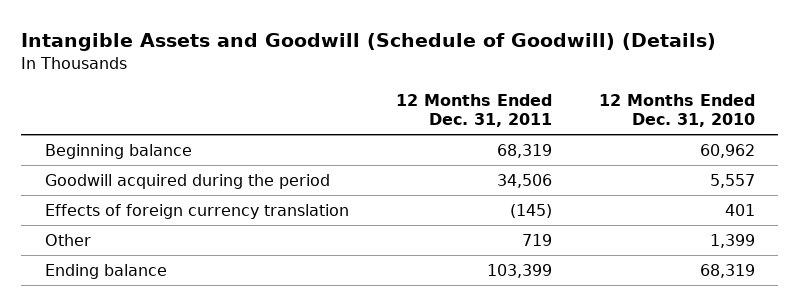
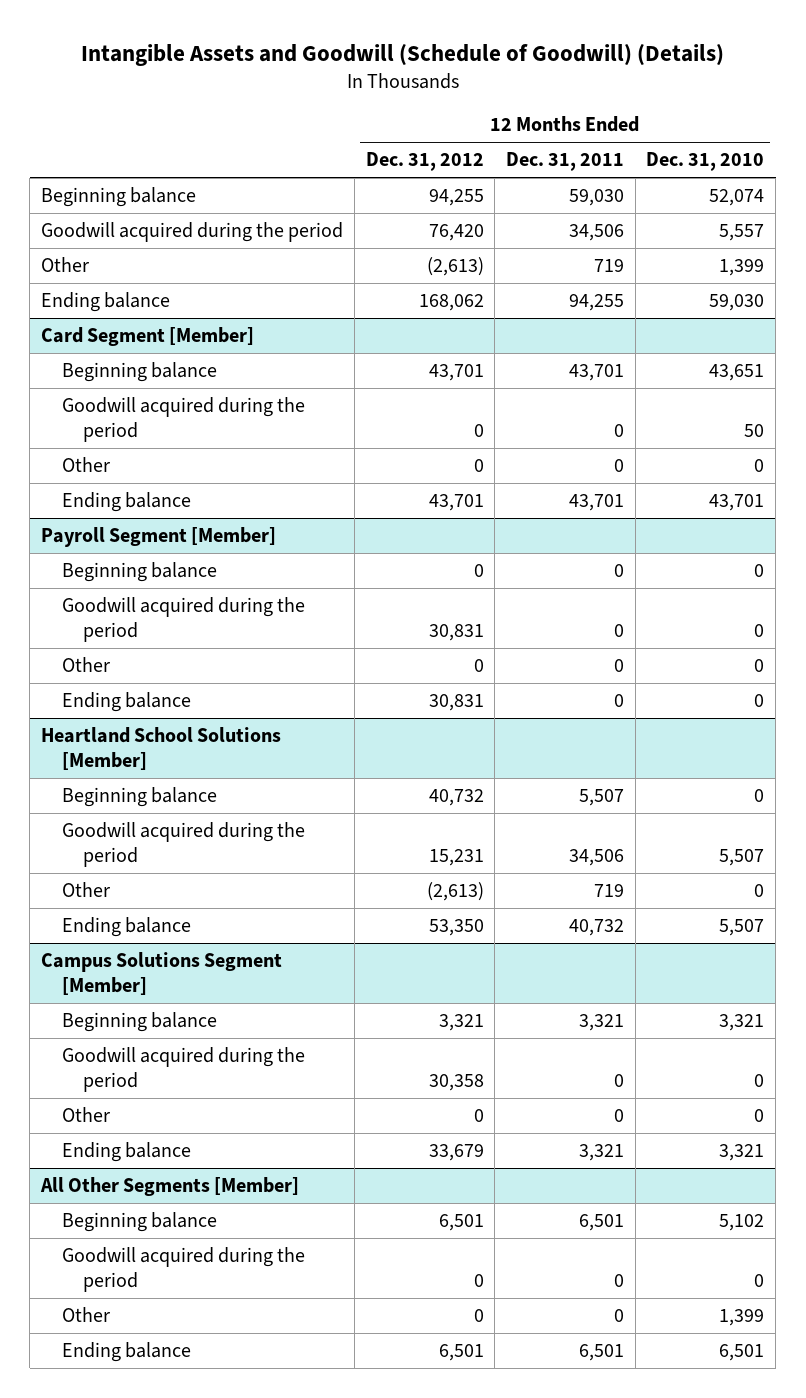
- | 12 Months Ended Dec. 31, 2011 | 12 Months Ended Dec. 31, 2010
+ | 12 Months Ended Dec. 31, 2012 | 12 Months Ended Dec. 31, 2011 | 12 Months Ended Dec. 31, 2010
- Beginning balance | 68,319 | 60,962
+ Beginning balance | 94,255 | 59,030 | 52,074
- Effects of foreign currency translation | (145) | 401
- Ending balance | 103,399 | 68,319
+ Ending balance | 168,062 | 94,255 | 59,030
+ Card Segment [Member]
+ Beginning balance | 43,701 | 43,701 | 43,651
+ Goodwill acquired during the period | 0 | 0 | 50
+ Other | 0 | 0 | 0
+ Ending balance | 43,701 | 43,701 | 43,701
+ Payroll Segment [Member]
+ Beginning balance | 0 | 0 | 0
+ Goodwill acquired during the period | 30,831 | 0 | 0
+ Other | 0 | 0 | 0
+ Ending balance | 30,831 | 0 | 0
+ Heartland School Solutions [Member]
+ Beginning balance | 40,732 | 5,507 | 0
+ Goodwill acquired during the period | 15,231 | 34,506 | 5,507
+ Other | (2,613) | 719 | 0
+ Ending balance | 53,350 | 40,732 | 5,507
+ Campus Solutions Segment [Member]
+ Beginning balance | 3,321 | 3,321 | 3,321
+ Goodwill acquired during the period | 30,358 | 0 | 0
+ Other | 0 | 0 | 0
+ Ending balance | 33,679 | 3,321 | 3,321
+ All Other Segments [Member]
+ Beginning balance | 6,501 | 6,501 | 5,102
+ Goodwill acquired during the period | 0 | 0 | 0
+ Other | 0 | 0 | 1,399
+ Ending balance | 6,501 | 6,501 | 6,501

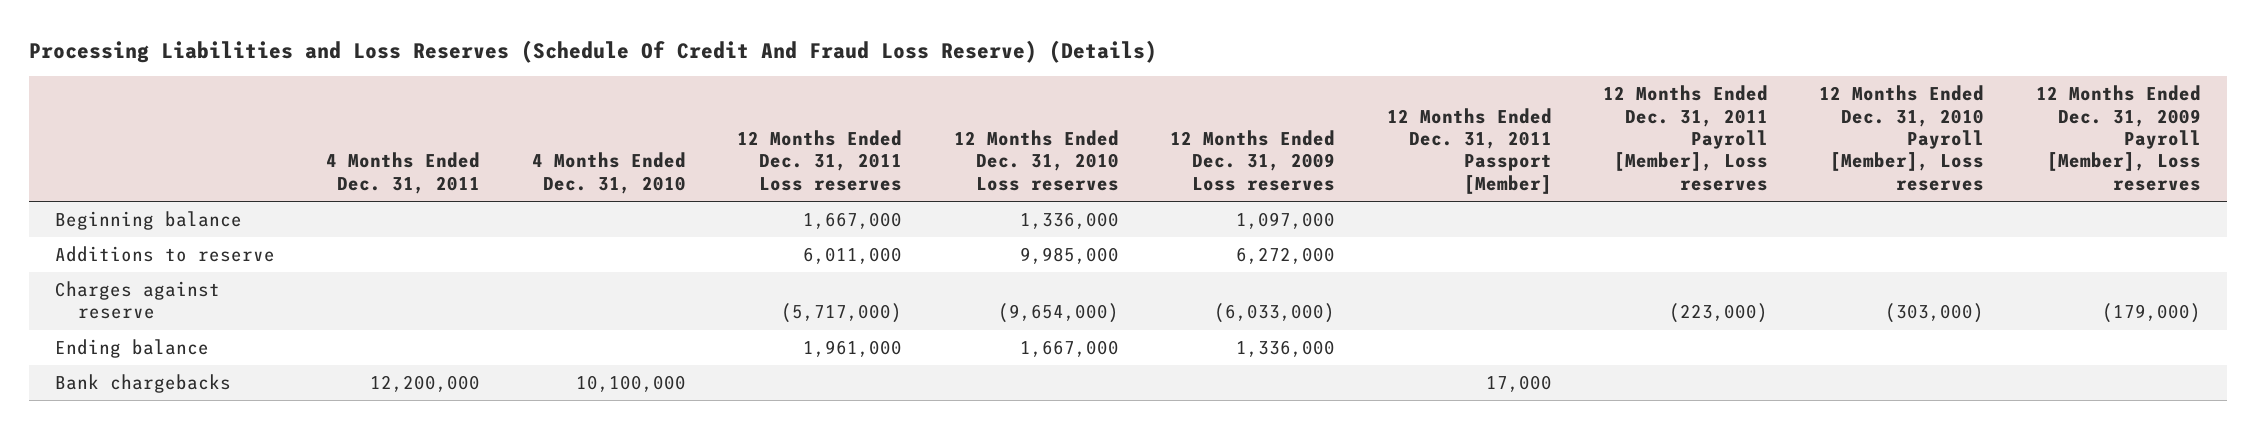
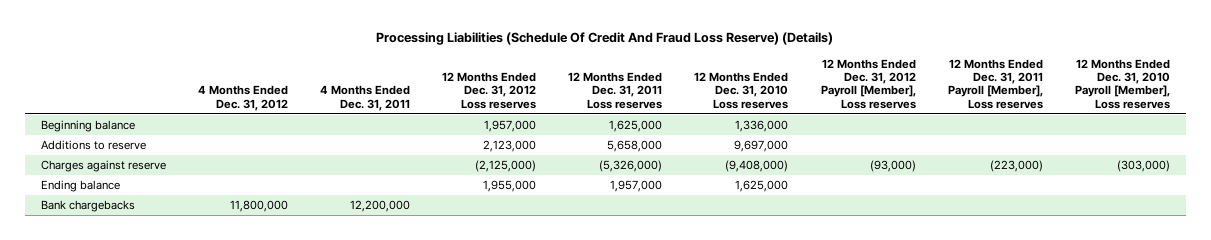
- Processing Liabilities and Loss Reserves (Schedule Of Credit And Fraud Loss Reserve) (Details)
+ Processing Liabilities (Schedule Of Credit And Fraud Loss Reserve) (Details)
- | 4 Months Ended Dec. 31, 2011 | 4 Months Ended Dec. 31, 2010 | 12 Months Ended Dec. 31, 2011 Loss reserves | 12 Months Ended Dec. 31, 2010 Loss reserves | 12 Months Ended Dec. 31, 2009 Loss reserves | 12 Months Ended Dec. 31, 2011 Passport [Member] | 12 Months Ended Dec. 31, 2011 Payroll [Member], Loss reserves | 12 Months Ended Dec. 31, 2010 Payroll [Member], Loss reserves | 12 Months Ended Dec. 31, 2009 Payroll [Member], Loss reserves
+ | 4 Months Ended Dec. 31, 2012 | 4 Months Ended Dec. 31, 2011 | 12 Months Ended Dec. 31, 2012 Loss reserves | 12 Months Ended Dec. 31, 2011 Loss reserves | 12 Months Ended Dec. 31, 2010 Loss reserves | 12 Months Ended Dec. 31, 2012 Payroll [Member], Loss reserves | 12 Months Ended Dec. 31, 2011 Payroll [Member], Loss reserves | 12 Months Ended Dec. 31, 2010 Payroll [Member], Loss reserves
- Beginning balance | | | 1,667,000 | 1,336,000 | 1,097,000 | | | |
- Additions to reserve | | | 6,011,000 | 9,985,000 | 6,272,000 | | | |
- Charges against reserve | | | (5,717,000) | (9,654,000) | (6,033,000) | | (223,000) | (303,000) | (179,000)
- Ending balance | | | 1,961,000 | 1,667,000 | 1,336,000 | | | |
+ Beginning balance | | | 1,957,000 | 1,625,000 | 1,336,000 | | |
+ Additions to reserve | | | 2,123,000 | 5,658,000 | 9,697,000 | | |
+ Charges against reserve | | | (2,125,000) | (5,326,000) | (9,408,000) | (93,000) | (223,000) | (303,000)
+ Ending balance | | | 1,955,000 | 1,957,000 | 1,625,000 | | |

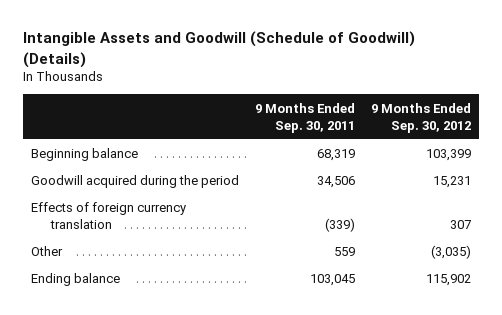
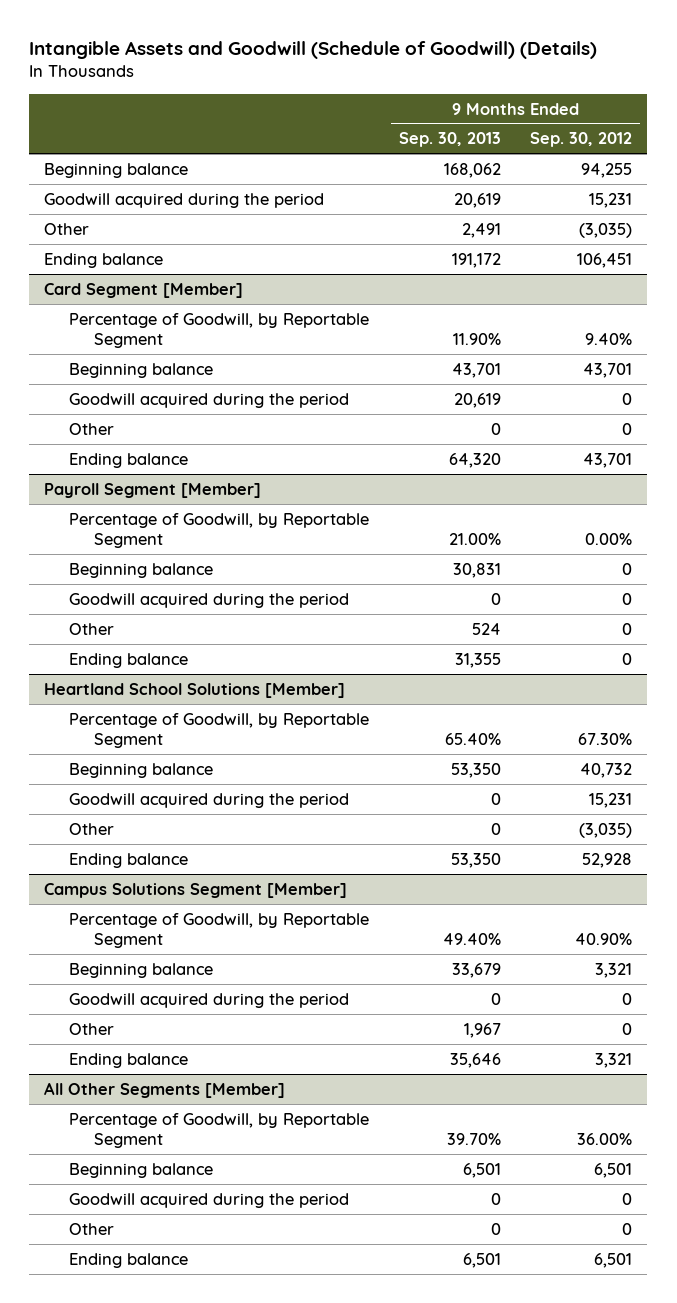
- | 9 Months Ended Sep. 30, 2011 | 9 Months Ended Sep. 30, 2012
+ | 9 Months Ended Sep. 30, 2013 | 9 Months Ended Sep. 30, 2012
- Beginning balance | 68,319 | 103,399
+ Beginning balance | 168,062 | 94,255
- Effects of foreign currency translation | (339) | 307
- Ending balance | 103,045 | 115,902
+ Ending balance | 191,172 | 106,451
+ Card Segment [Member]
+ Percentage of Goodwill, by Reportable Segment | 11.90% | 9.40%
+ Beginning balance | 43,701 | 43,701
+ Goodwill acquired during the period | 20,619 | 0
+ Other | 0 | 0
+ Ending balance | 64,320 | 43,701
+ Payroll Segment [Member]
+ Percentage of Goodwill, by Reportable Segment | 21.00% | 0.00%
+ Beginning balance | 30,831 | 0
+ Goodwill acquired during the period | 0 | 0
+ Other | 524 | 0
+ Ending balance | 31,355 | 0
+ Heartland School Solutions [Member]
+ Percentage of Goodwill, by Reportable Segment | 65.40% | 67.30%
+ Beginning balance | 53,350 | 40,732
+ Goodwill acquired during the period | 0 | 15,231
+ Other | 0 | (3,035)
+ Ending balance | 53,350 | 52,928
+ Campus Solutions Segment [Member]
+ Percentage of Goodwill, by Reportable Segment | 49.40% | 40.90%
+ Beginning balance | 33,679 | 3,321
+ Goodwill acquired during the period | 0 | 0
+ Other | 1,967 | 0
+ Ending balance | 35,646 | 3,321
+ All Other Segments [Member]
+ Percentage of Goodwill, by Reportable Segment | 39.70% | 36.00%
+ Beginning balance | 6,501 | 6,501
+ Goodwill acquired during the period | 0 | 0
+ Other | 0 | 0
+ Ending balance | 6,501 | 6,501

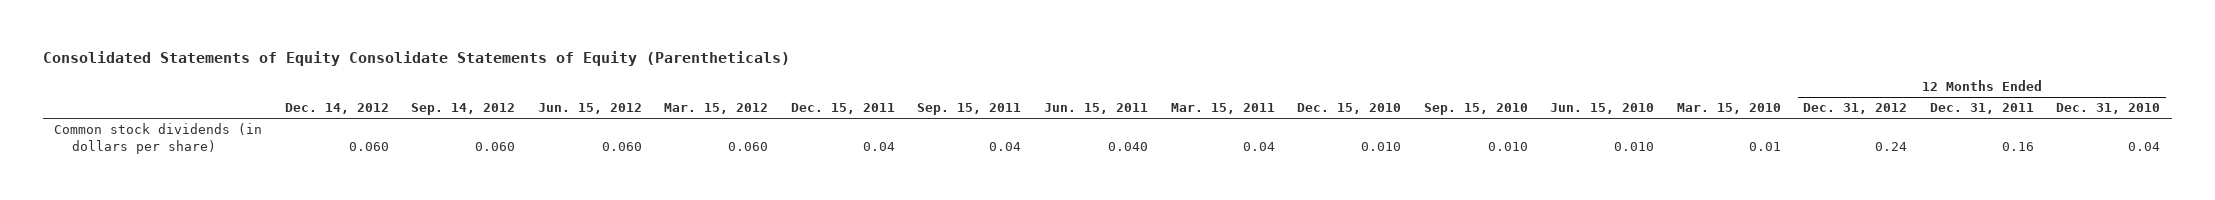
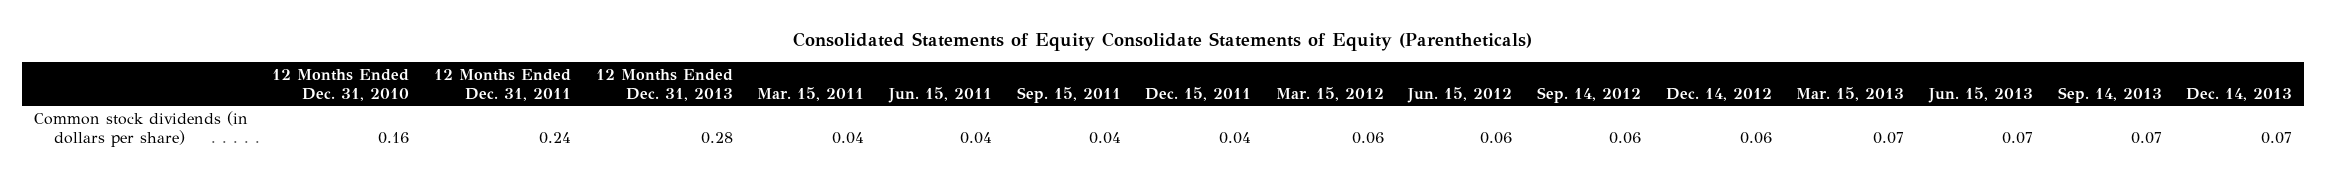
- | Dec. 14, 2012 | Sep. 14, 2012 | Jun. 15, 2012 | Mar. 15, 2012 | Dec. 15, 2011 | Sep. 15, 2011 | Jun. 15, 2011 | Mar. 15, 2011 | Dec. 15, 2010 | Sep. 15, 2010 | Jun. 15, 2010 | Mar. 15, 2010 | 12 Months Ended Dec. 31, 2012 | 12 Months Ended Dec. 31, 2011 | 12 Months Ended Dec. 31, 2010
+ | 12 Months Ended Dec. 31, 2010 | 12 Months Ended Dec. 31, 2011 | 12 Months Ended Dec. 31, 2013 | Mar. 15, 2011 | Jun. 15, 2011 | Sep. 15, 2011 | Dec. 15, 2011 | Mar. 15, 2012 | Jun. 15, 2012 | Sep. 14, 2012 | Dec. 14, 2012 | Mar. 15, 2013 | Jun. 15, 2013 | Sep. 14, 2013 | Dec. 14, 2013
- Common stock dividends (in dollars per share) | 0.060 | 0.060 | 0.060 | 0.060 | 0.04 | 0.04 | 0.040 | 0.04 | 0.010 | 0.010 | 0.010 | 0.01 | 0.24 | 0.16 | 0.04
+ Common stock dividends (in dollars per share) | 0.16 | 0.24 | 0.28 | 0.04 | 0.04 | 0.04 | 0.04 | 0.06 | 0.06 | 0.06 | 0.06 | 0.07 | 0.07 | 0.07 | 0.07

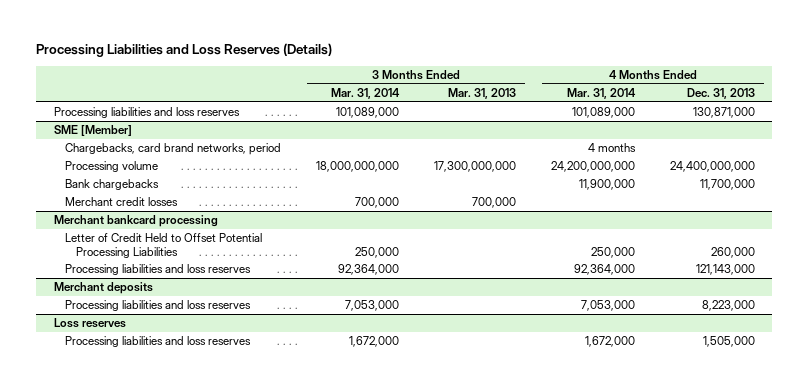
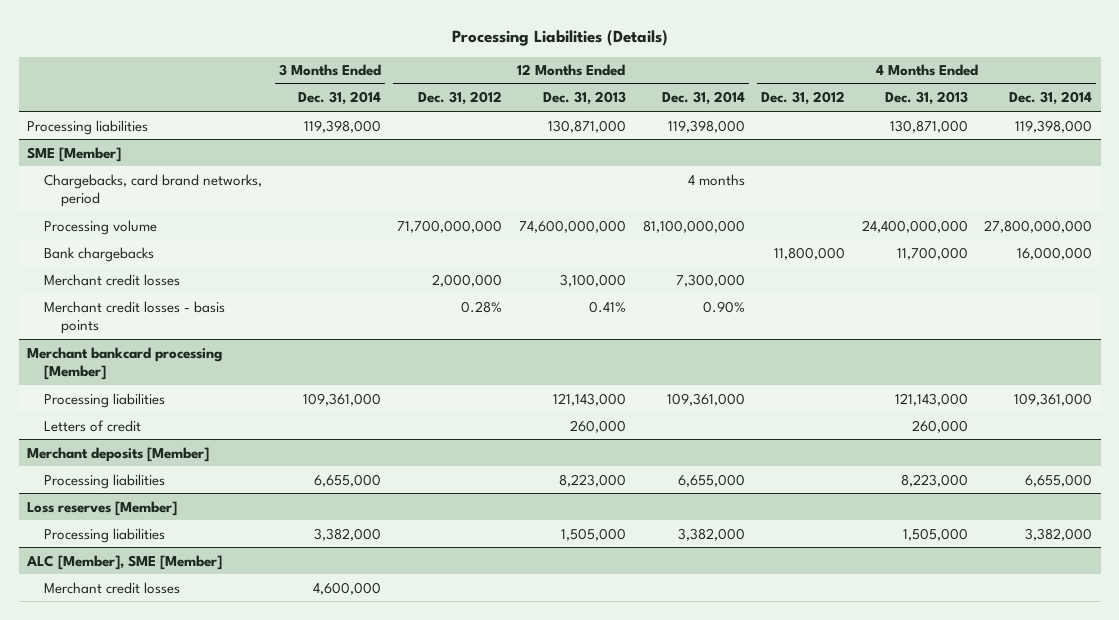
- Processing Liabilities and Loss Reserves (Details)
+ Processing Liabilities (Details)
- | 3 Months Ended Mar. 31, 2014 | 3 Months Ended Mar. 31, 2013 | 4 Months Ended Mar. 31, 2014 | 4 Months Ended Dec. 31, 2013
+ | 3 Months Ended Dec. 31, 2014 | 12 Months Ended Dec. 31, 2012 | 12 Months Ended Dec. 31, 2013 | 12 Months Ended Dec. 31, 2014 | 4 Months Ended Dec. 31, 2012 | 4 Months Ended Dec. 31, 2013 | 4 Months Ended Dec. 31, 2014
- Processing liabilities and loss reserves | 101,089,000 | | 101,089,000 | 130,871,000
+ Processing liabilities | 119,398,000 | | 130,871,000 | 119,398,000 | | 130,871,000 | 119,398,000
- Merchant bankcard processing
- Letter of Credit Held to Offset Potential Processing Liabilities | 250,000 | | 250,000 | 260,000
- Processing liabilities and loss reserves | 92,364,000 | | 92,364,000 | 121,143,000
- Merchant deposits
- Processing liabilities and loss reserves | 7,053,000 | | 7,053,000 | 8,223,000
- Loss reserves
- Processing liabilities and loss reserves | 1,672,000 | | 1,672,000 | 1,505,000
@ SME [Member]
+ Merchant credit losses - basis points | | 0.28% | 0.41% | 0.90% | | |
+ Merchant bankcard processing [Member]
+ Processing liabilities | 109,361,000 | | 121,143,000 | 109,361,000 | | 121,143,000 | 109,361,000
+ Letters of credit | | | 260,000 | | | 260,000 |
+ Merchant deposits [Member]
+ Processing liabilities | 6,655,000 | | 8,223,000 | 6,655,000 | | 8,223,000 | 6,655,000
+ Loss reserves [Member]
+ Processing liabilities | 3,382,000 | | 1,505,000 | 3,382,000 | | 1,505,000 | 3,382,000
+ ALC [Member], SME [Member]
+ Merchant credit losses | 4,600,000 | | | | | |

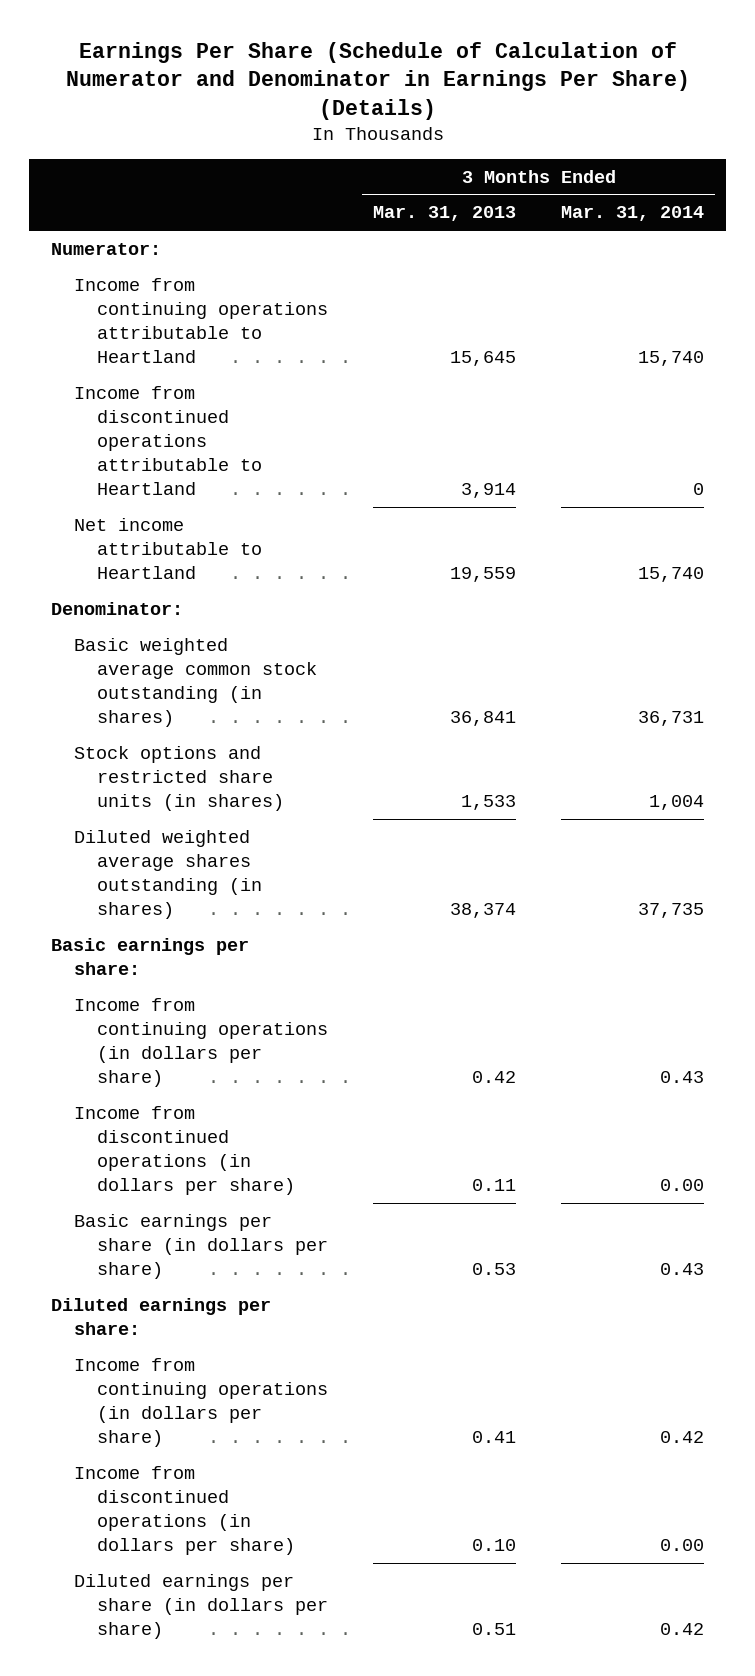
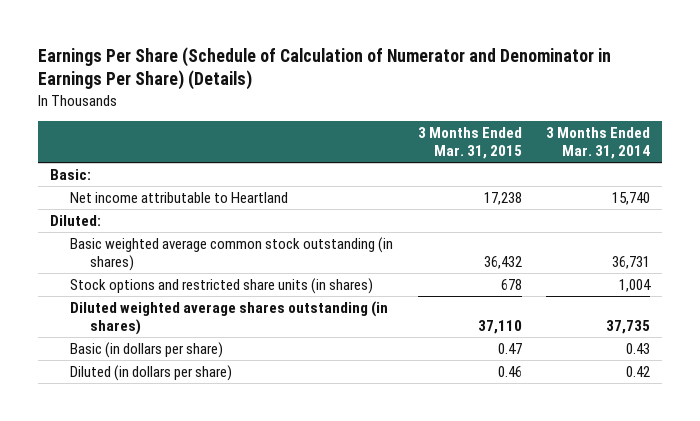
- | 3 Months Ended Mar. 31, 2013 | 3 Months Ended Mar. 31, 2014
+ | 3 Months Ended Mar. 31, 2015 | 3 Months Ended Mar. 31, 2014
- Numerator:
- Income from continuing operations attributable to Heartland | 15,645 | 15,740
- Income from discontinued operations attributable to Heartland | 3,914 | 0
+ Basic:
- Denominator:
+ Diluted:
- Basic earnings per share:
- Income from continuing operations (in dollars per share) | 0.42 | 0.43
- Income from discontinued operations (in dollars per share) | 0.11 | 0.00
- Basic earnings per share (in dollars per share) | 0.53 | 0.43
- Diluted earnings per share:
- Income from continuing operations (in dollars per share) | 0.41 | 0.42
- Income from discontinued operations (in dollars per share) | 0.10 | 0.00
- Diluted earnings per share (in dollars per share) | 0.51 | 0.42
+ Basic (in dollars per share) | 0.47 | 0.43
+ Diluted (in dollars per share) | 0.46 | 0.42

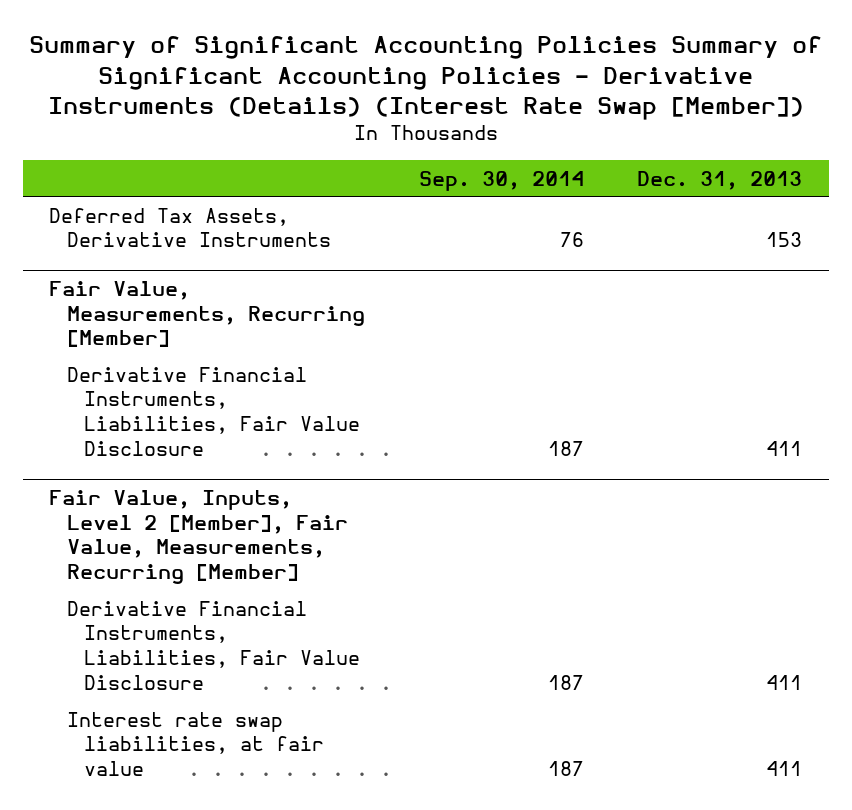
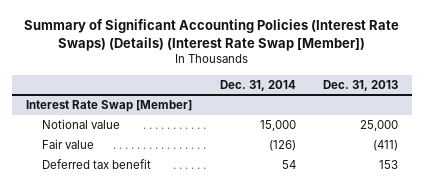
- Summary of Significant Accounting Policies Summary of Significant Accounting Policies - Derivative Instruments (Details) (Interest Rate Swap [Member])
+ Summary of Significant Accounting Policies (Interest Rate Swaps) (Details) (Interest Rate Swap [Member])
- | Sep. 30, 2014 | Dec. 31, 2013
+ | Dec. 31, 2014 | Dec. 31, 2013
- Deferred Tax Assets, Derivative Instruments | 76 | 153
- Fair Value, Measurements, Recurring [Member]
- Derivative Financial Instruments, Liabilities, Fair Value Disclosure | 187 | 411
- Fair Value, Inputs, Level 2 [Member], Fair Value, Measurements, Recurring [Member]
- Derivative Financial Instruments, Liabilities, Fair Value Disclosure | 187 | 411
- Interest rate swap liabilities, at fair value | 187 | 411
+ Interest Rate Swap [Member]
+ Notional value | 15,000 | 25,000
+ Fair value | (126) | (411)
+ Deferred tax benefit | 54 | 153

